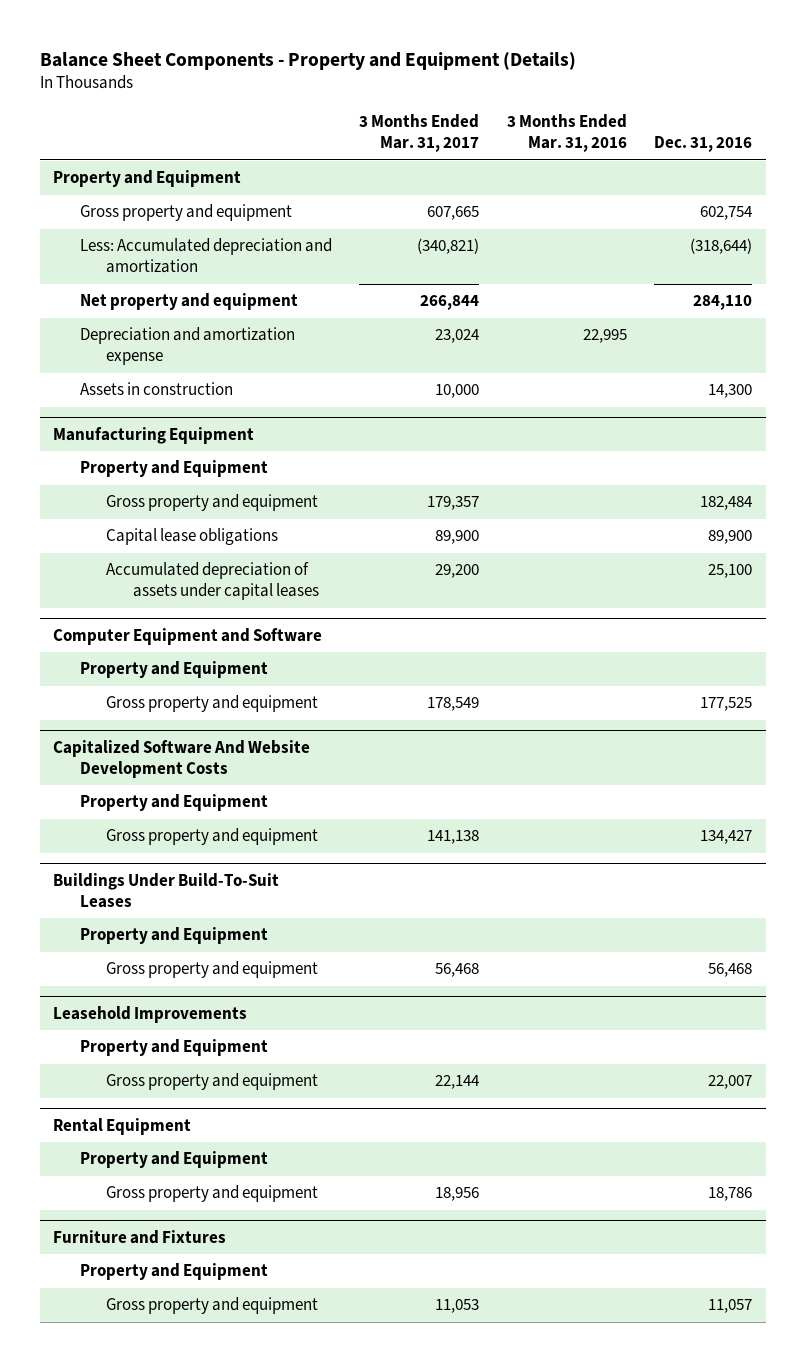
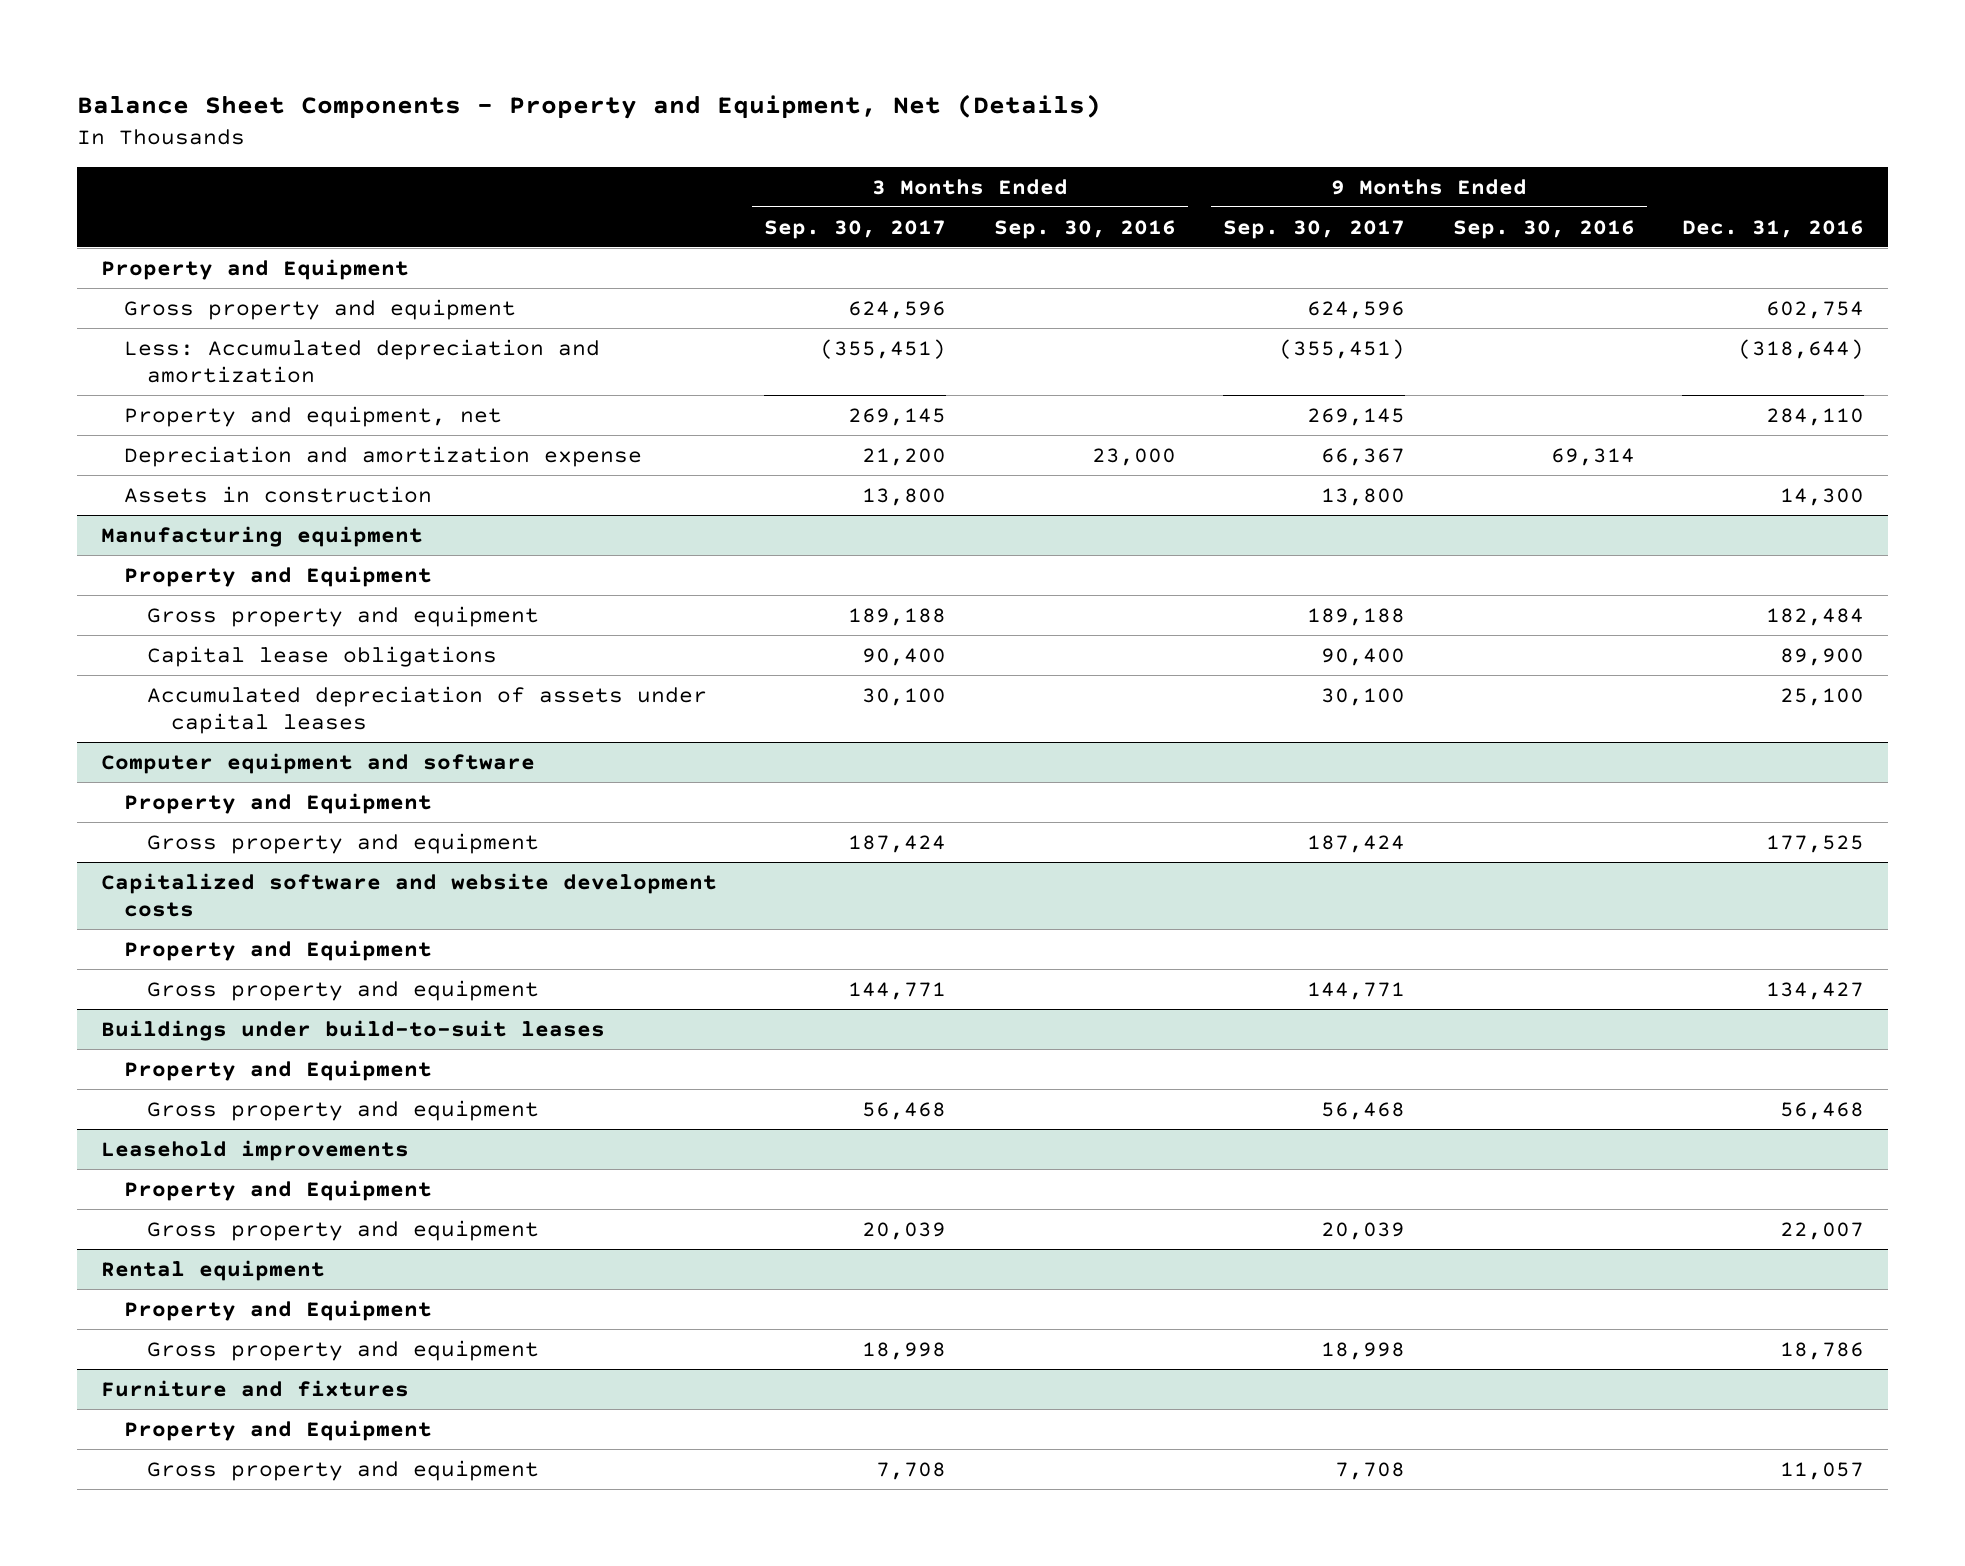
- Balance Sheet Components - Property and Equipment (Details)
+ Balance Sheet Components - Property and Equipment, Net (Details)
- | 3 Months Ended Mar. 31, 2017 | 3 Months Ended Mar. 31, 2016 | Dec. 31, 2016
+ | 3 Months Ended Sep. 30, 2017 | 3 Months Ended Sep. 30, 2016 | 9 Months Ended Sep. 30, 2017 | 9 Months Ended Sep. 30, 2016 | Dec. 31, 2016
- Net property and equipment | 266,844 | | 284,110
+ Property and equipment, net | 269,145 | | 269,145 | | 284,110
- Manufacturing Equipment
+ Manufacturing equipment
- Computer Equipment and Software
+ Computer equipment and software
- Capitalized Software And Website Development Costs
+ Capitalized software and website development costs
- Buildings Under Build-To-Suit Leases
+ Buildings under build-to-suit leases
- Leasehold Improvements
+ Leasehold improvements
- Rental Equipment
+ Rental equipment
- Furniture and Fixtures
+ Furniture and fixtures

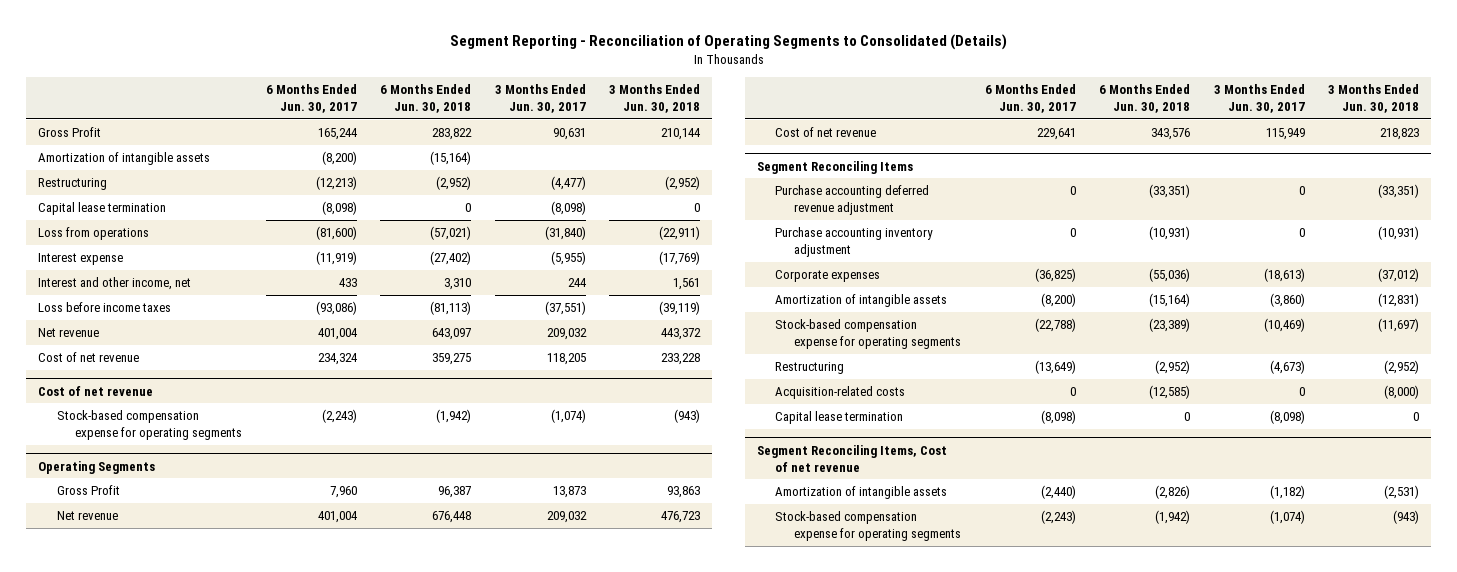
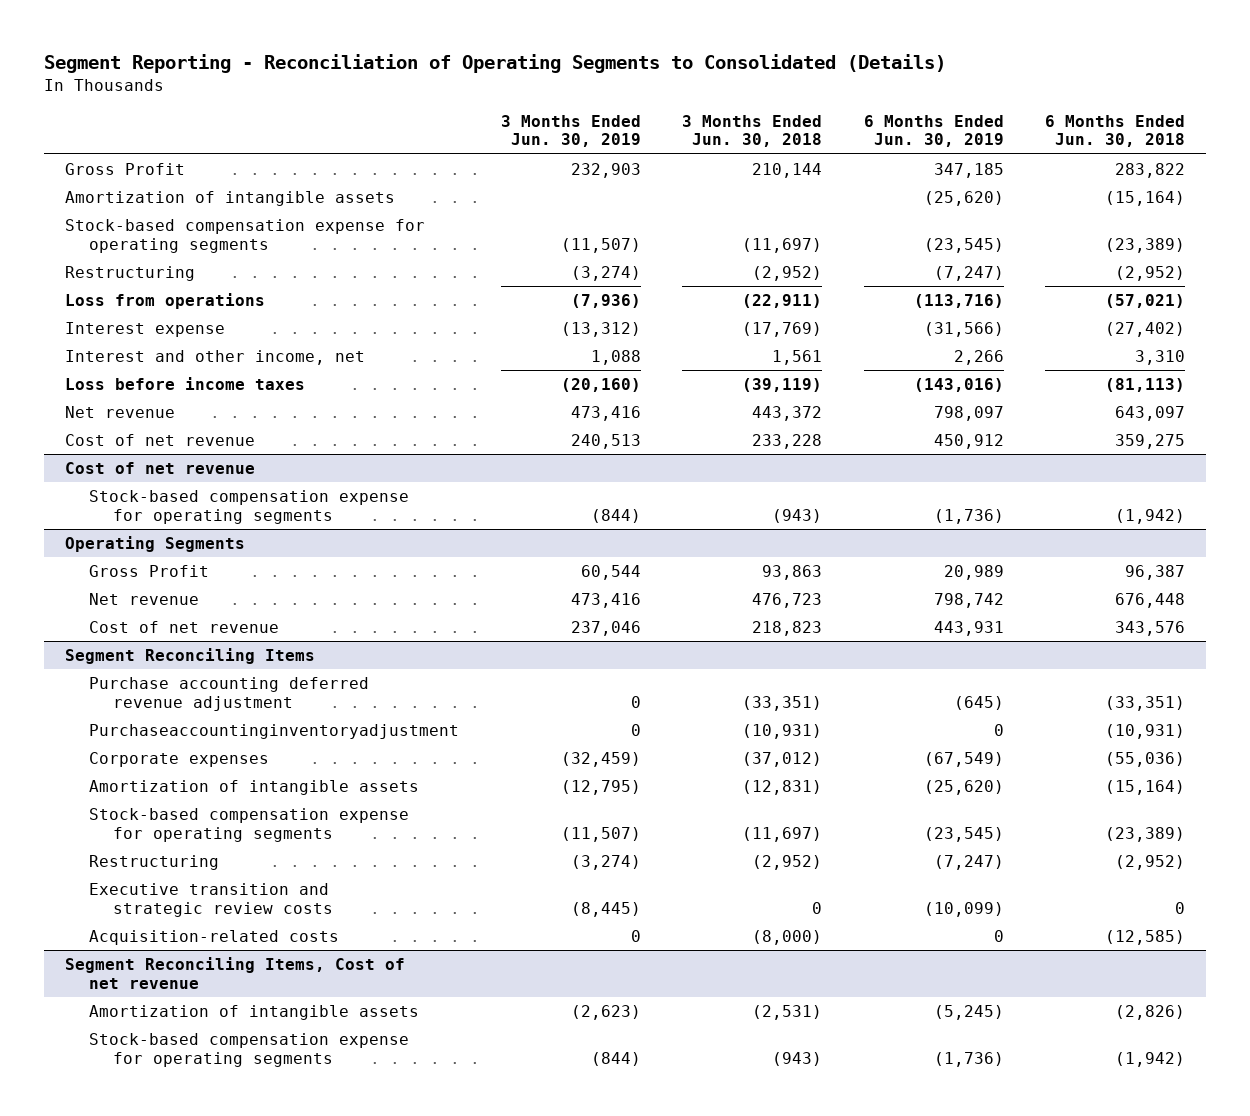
- | 6 Months Ended Jun. 30, 2017 | 6 Months Ended Jun. 30, 2018 | 3 Months Ended Jun. 30, 2017 | 3 Months Ended Jun. 30, 2018
+ | 3 Months Ended Jun. 30, 2019 | 3 Months Ended Jun. 30, 2018 | 6 Months Ended Jun. 30, 2019 | 6 Months Ended Jun. 30, 2018
+ Stock-based compensation expense for operating segments | (11,507) | (11,697) | (23,545) | (23,389)
- Capital lease termination | (8,098) | 0 | (8,098) | 0
@ Segment Reconciling Items
- Purchase accounting inventory adjustment | 0 | (10,931) | 0 | (10,931)
+ Purchaseaccountinginventoryadjustment | 0 | (10,931) | 0 | (10,931)
+ Executive transition and strategic review costs | (8,445) | 0 | (10,099) | 0
- Capital lease termination | (8,098) | 0 | (8,098) | 0

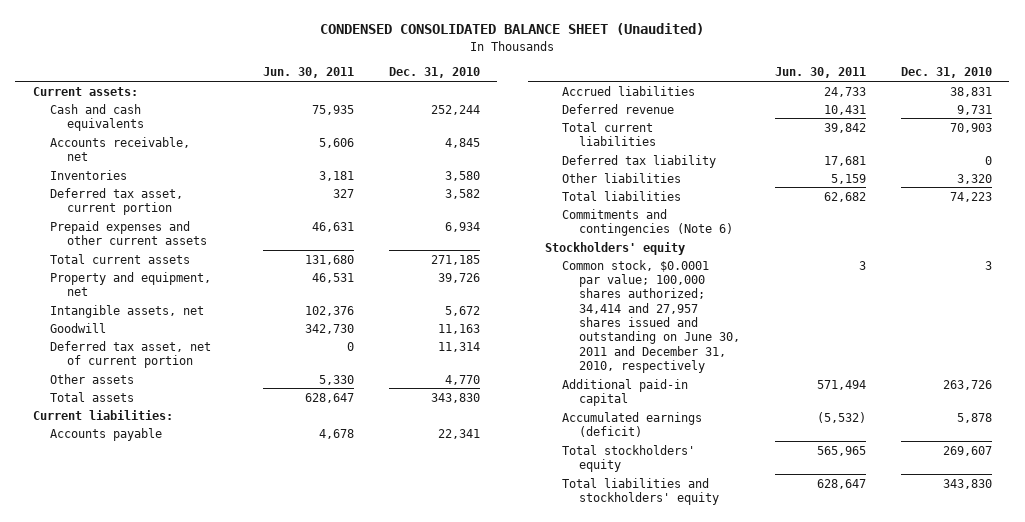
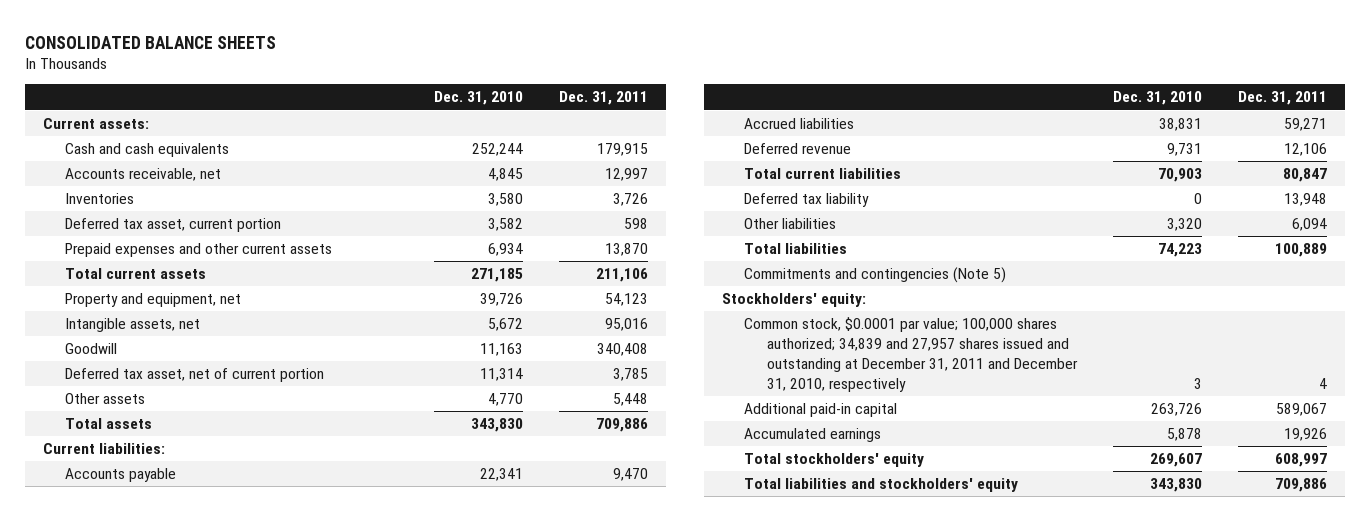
- CONDENSED CONSOLIDATED BALANCE SHEET (Unaudited)
+ CONSOLIDATED BALANCE SHEETS
- | Jun. 30, 2011 | Dec. 31, 2010
+ | Dec. 31, 2010 | Dec. 31, 2011
- Commitments and contingencies (Note 6)
- Stockholders' equity
- Common stock, $0.0001 par value; 100,000 shares authorized; 34,414 and 27,957 shares issued and outstanding on June 30, 2011 and December 31, 2010, respectively | 3 | 3
+ Commitments and contingencies (Note 5)
+ Stockholders' equity:
+ Common stock, $0.0001 par value; 100,000 shares authorized; 34,839 and 27,957 shares issued and outstanding at December 31, 2011 and December 31, 2010, respectively | 3 | 4
- Accumulated earnings (deficit) | (5,532) | 5,878
+ Accumulated earnings | 5,878 | 19,926

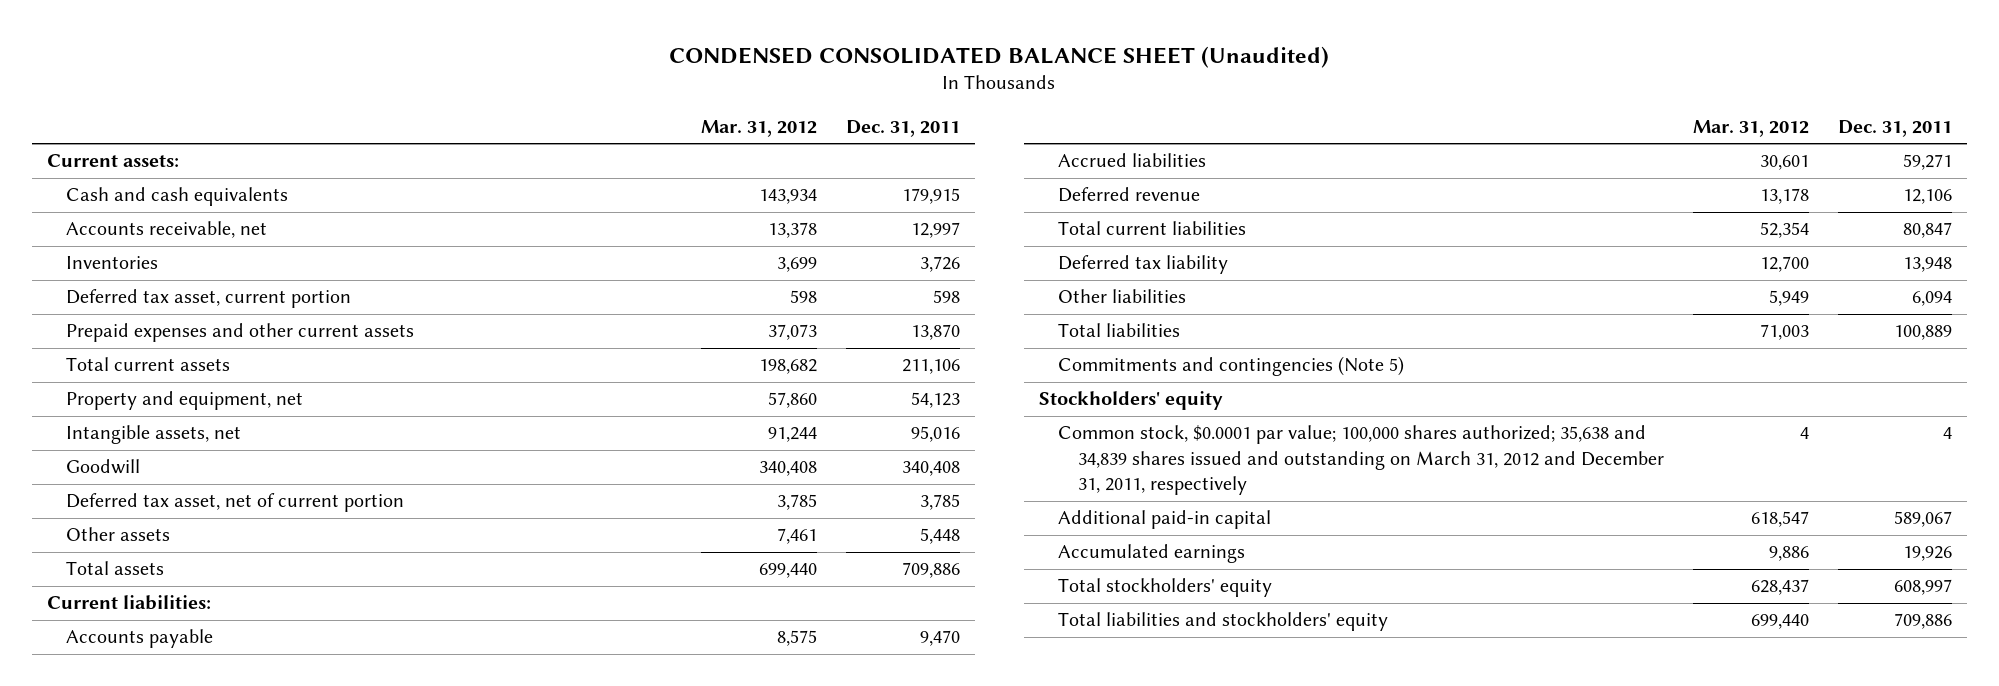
- CONSOLIDATED BALANCE SHEETS
+ CONDENSED CONSOLIDATED BALANCE SHEET (Unaudited)
- | Dec. 31, 2010 | Dec. 31, 2011
+ | Mar. 31, 2012 | Dec. 31, 2011
- Stockholders' equity:
- Common stock, $0.0001 par value; 100,000 shares authorized; 34,839 and 27,957 shares issued and outstanding at December 31, 2011 and December 31, 2010, respectively | 3 | 4
+ Stockholders' equity
+ Common stock, $0.0001 par value; 100,000 shares authorized; 35,638 and 34,839 shares issued and outstanding on March 31, 2012 and December 31, 2011, respectively | 4 | 4

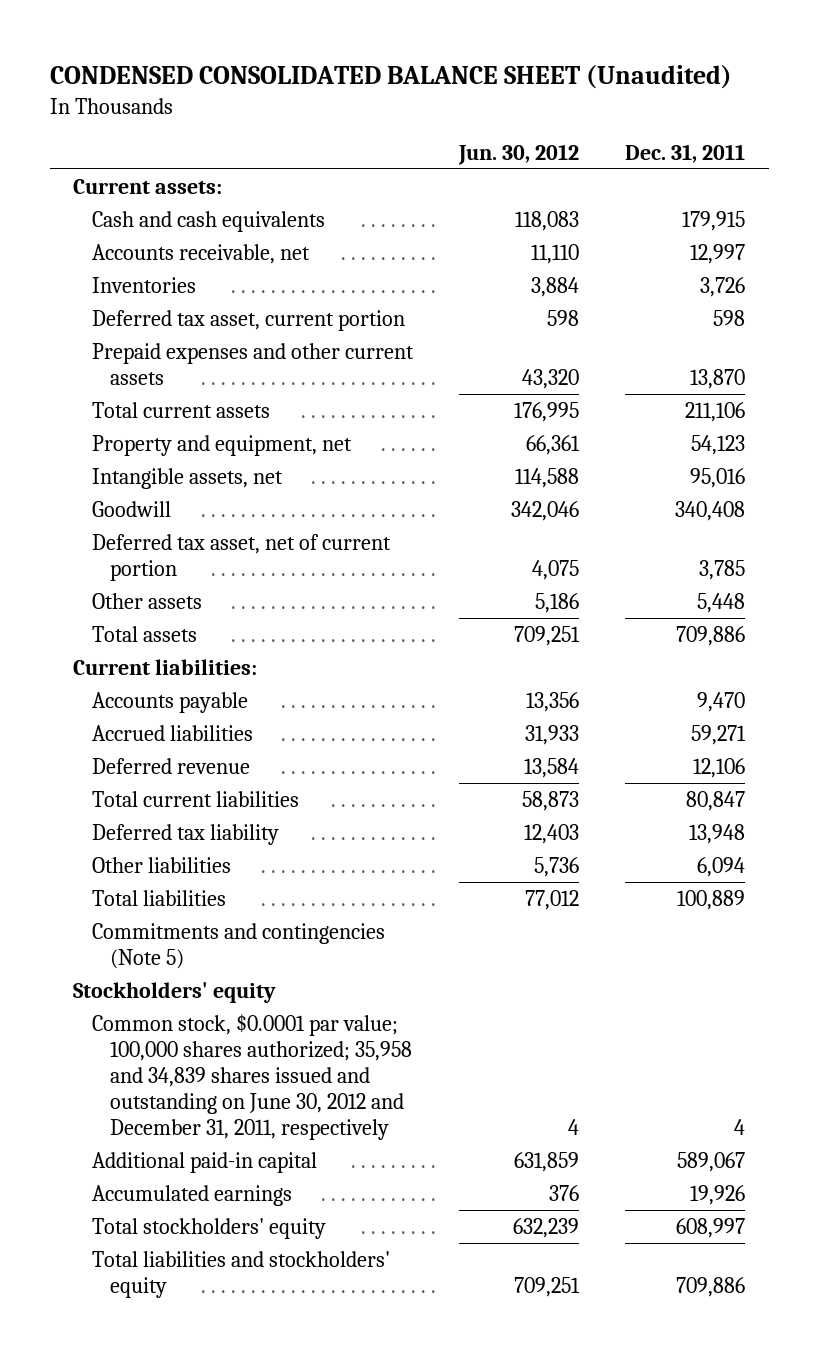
- | Mar. 31, 2012 | Dec. 31, 2011
+ | Jun. 30, 2012 | Dec. 31, 2011
- Common stock, $0.0001 par value; 100,000 shares authorized; 35,638 and 34,839 shares issued and outstanding on March 31, 2012 and December 31, 2011, respectively | 4 | 4
+ Common stock, $0.0001 par value; 100,000 shares authorized; 35,958 and 34,839 shares issued and outstanding on June 30, 2012 and December 31, 2011, respectively | 4 | 4

